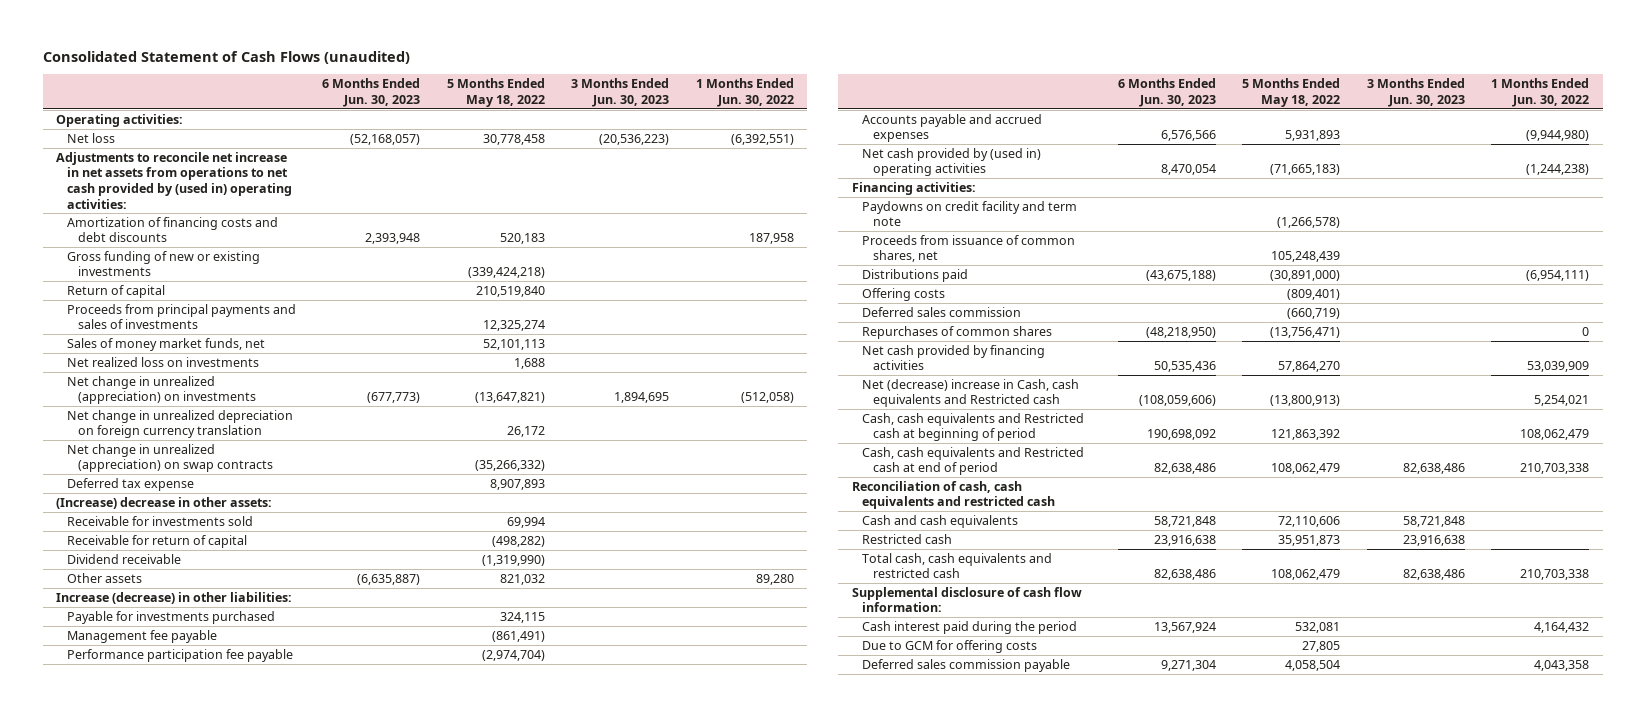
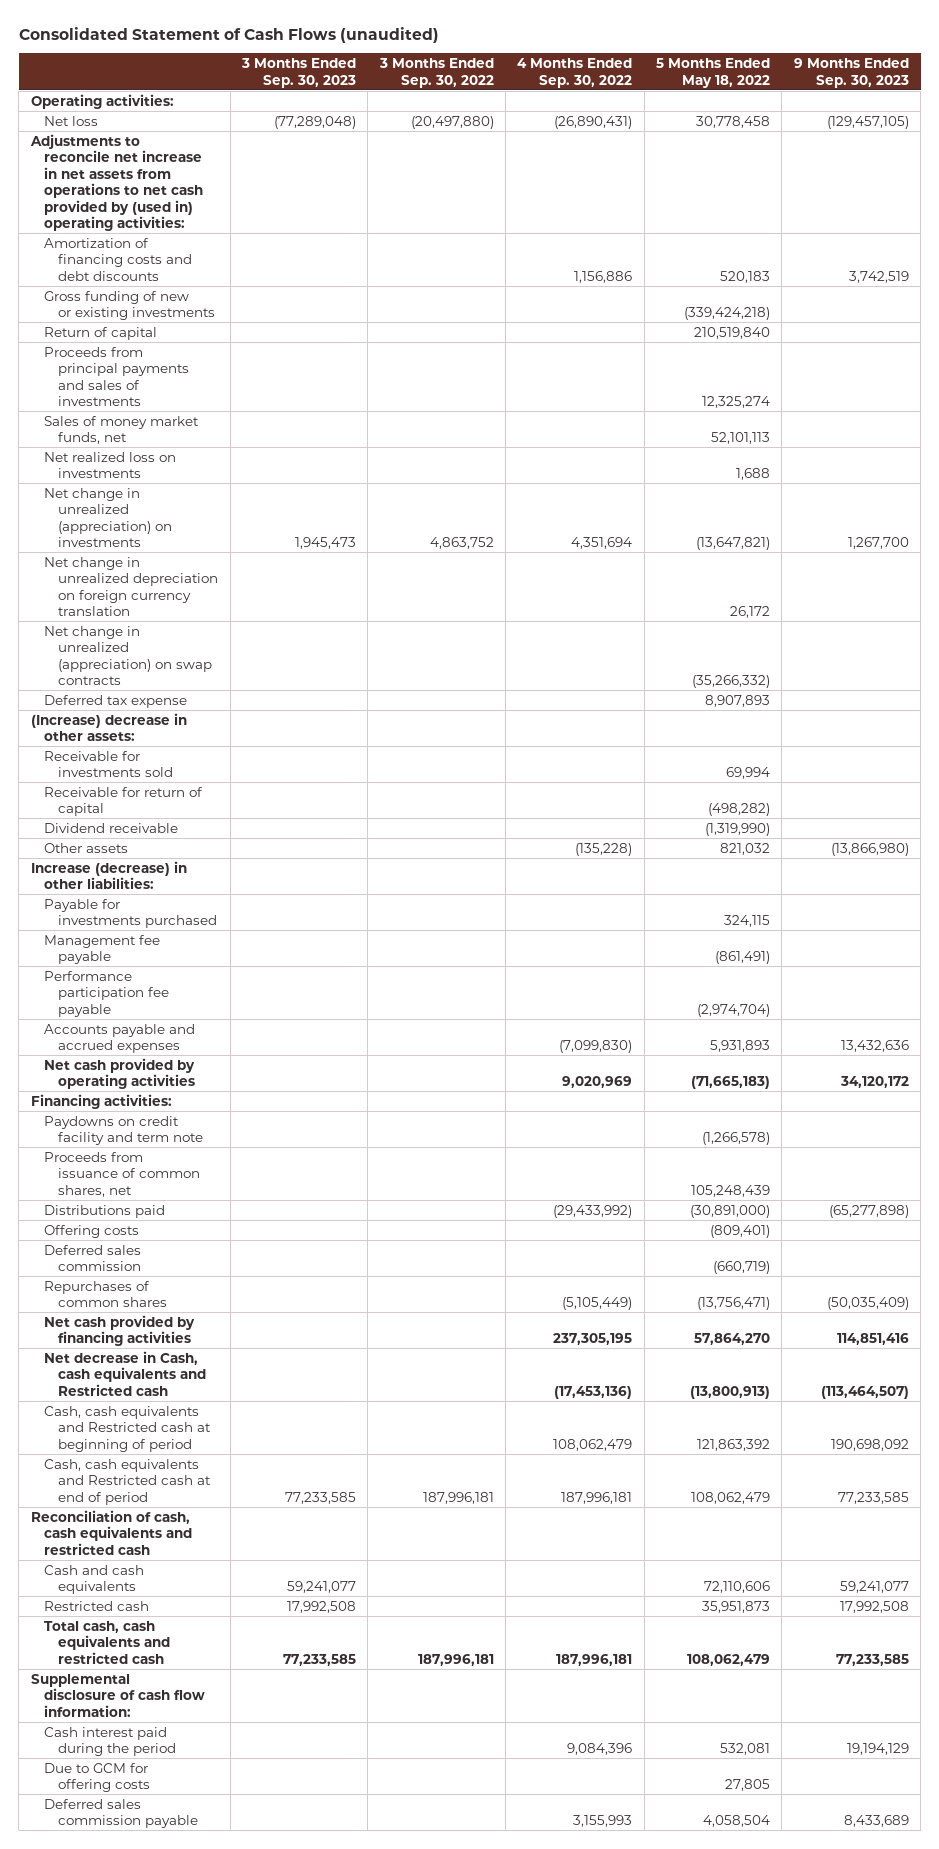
- | 6 Months Ended Jun. 30, 2023 | 5 Months Ended May 18, 2022 | 3 Months Ended Jun. 30, 2023 | 1 Months Ended Jun. 30, 2022
+ | 3 Months Ended Sep. 30, 2023 | 3 Months Ended Sep. 30, 2022 | 4 Months Ended Sep. 30, 2022 | 5 Months Ended May 18, 2022 | 9 Months Ended Sep. 30, 2023
- Net cash provided by (used in) operating activities | 8,470,054 | (71,665,183) | | (1,244,238)
+ Net cash provided by operating activities | | | 9,020,969 | (71,665,183) | 34,120,172
- Net (decrease) increase in Cash, cash equivalents and Restricted cash | (108,059,606) | (13,800,913) | | 5,254,021
+ Net decrease in Cash, cash equivalents and Restricted cash | | | (17,453,136) | (13,800,913) | (113,464,507)

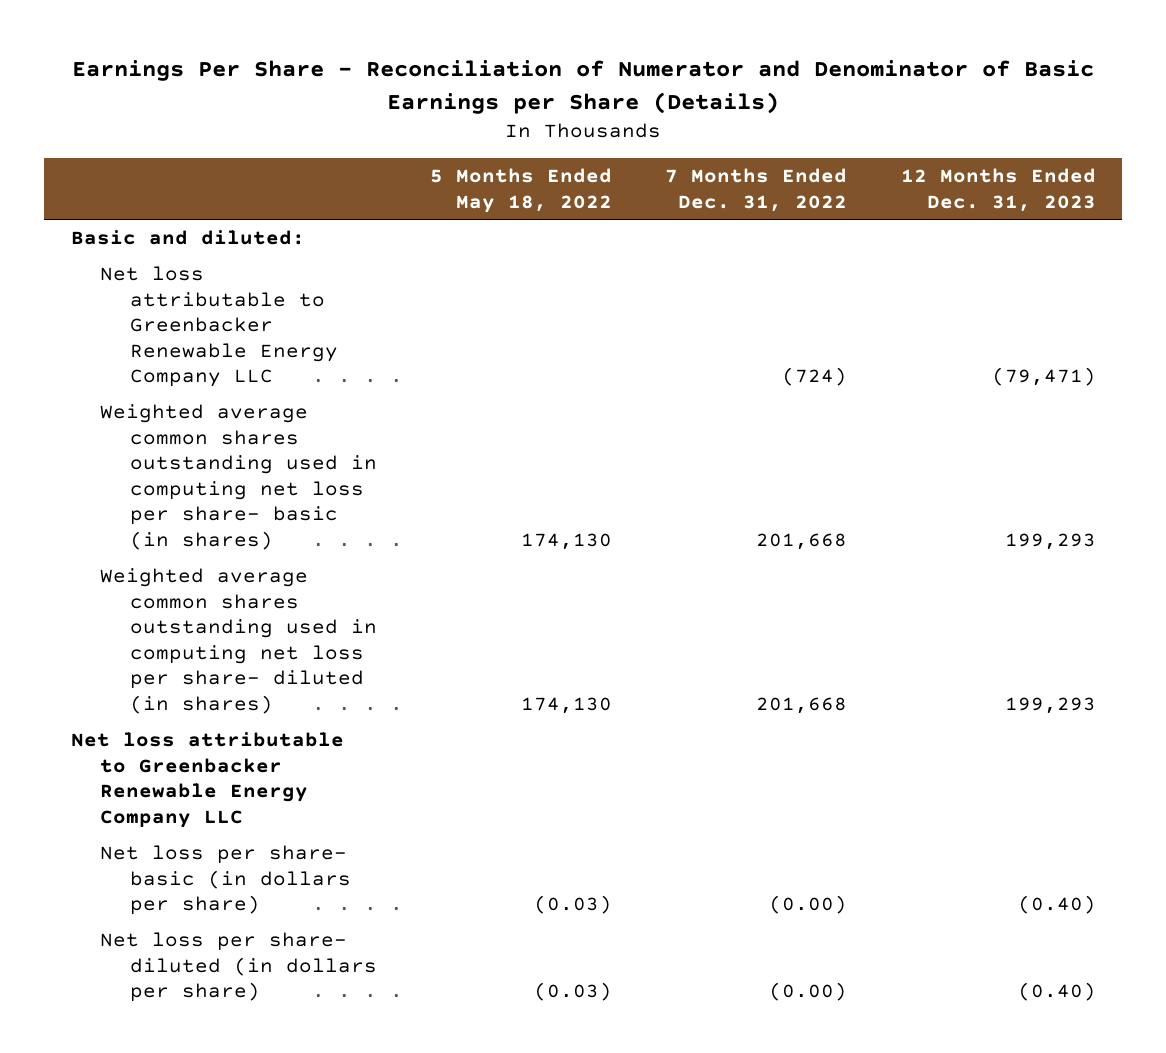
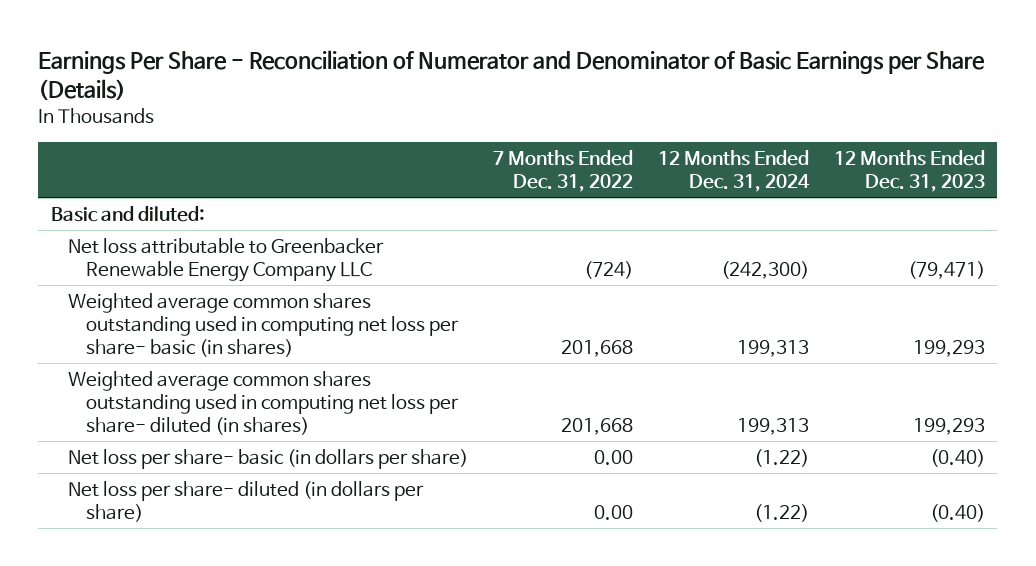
- | 5 Months Ended May 18, 2022 | 7 Months Ended Dec. 31, 2022 | 12 Months Ended Dec. 31, 2023
+ | 7 Months Ended Dec. 31, 2022 | 12 Months Ended Dec. 31, 2024 | 12 Months Ended Dec. 31, 2023
- Net loss attributable to Greenbacker Renewable Energy Company LLC
- Net loss per share- basic (in dollars per share) | (0.03) | (0.00) | (0.40)
- Net loss per share- diluted (in dollars per share) | (0.03) | (0.00) | (0.40)
+ Net loss per share- basic (in dollars per share) | 0.00 | (1.22) | (0.40)
+ Net loss per share- diluted (in dollars per share) | 0.00 | (1.22) | (0.40)

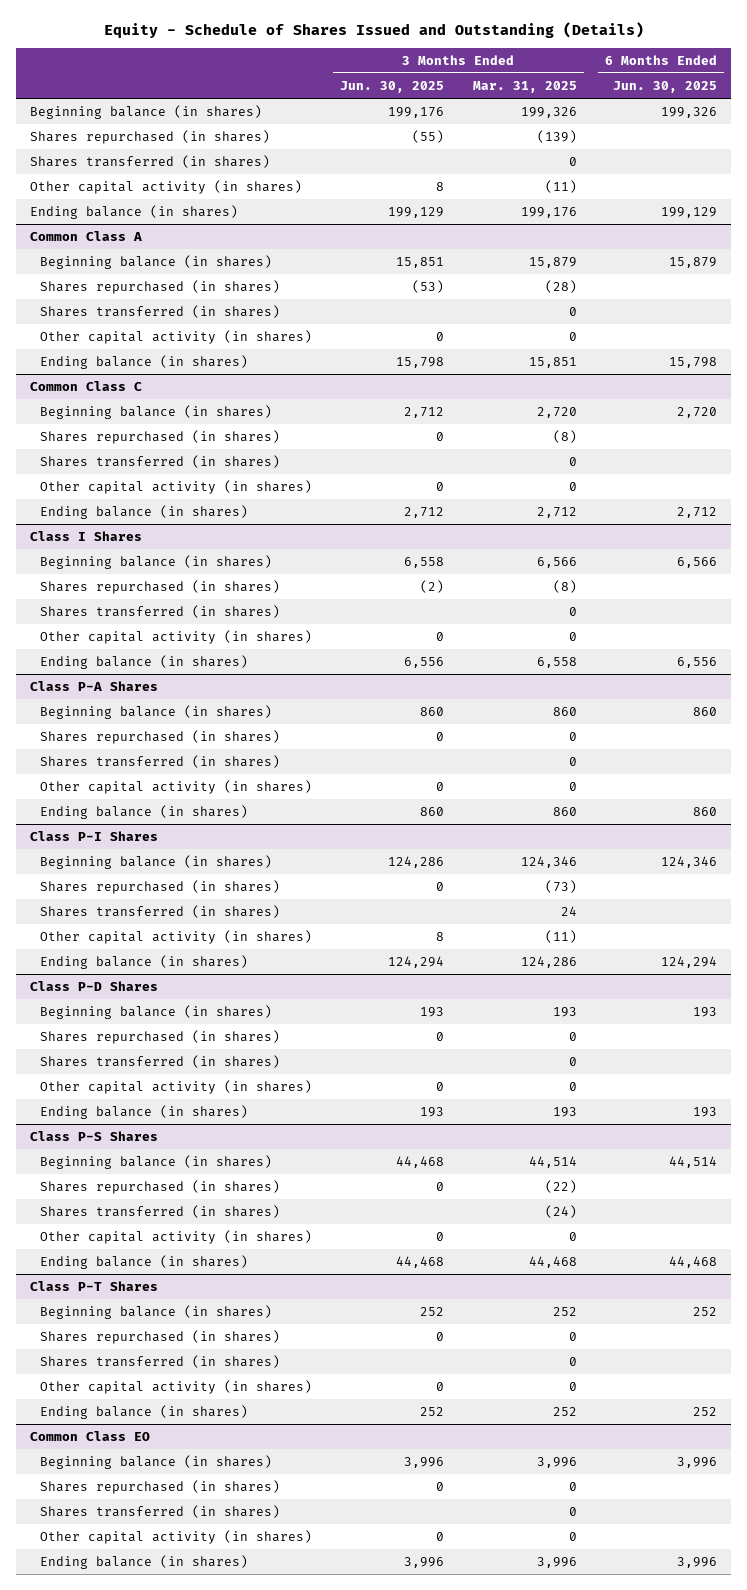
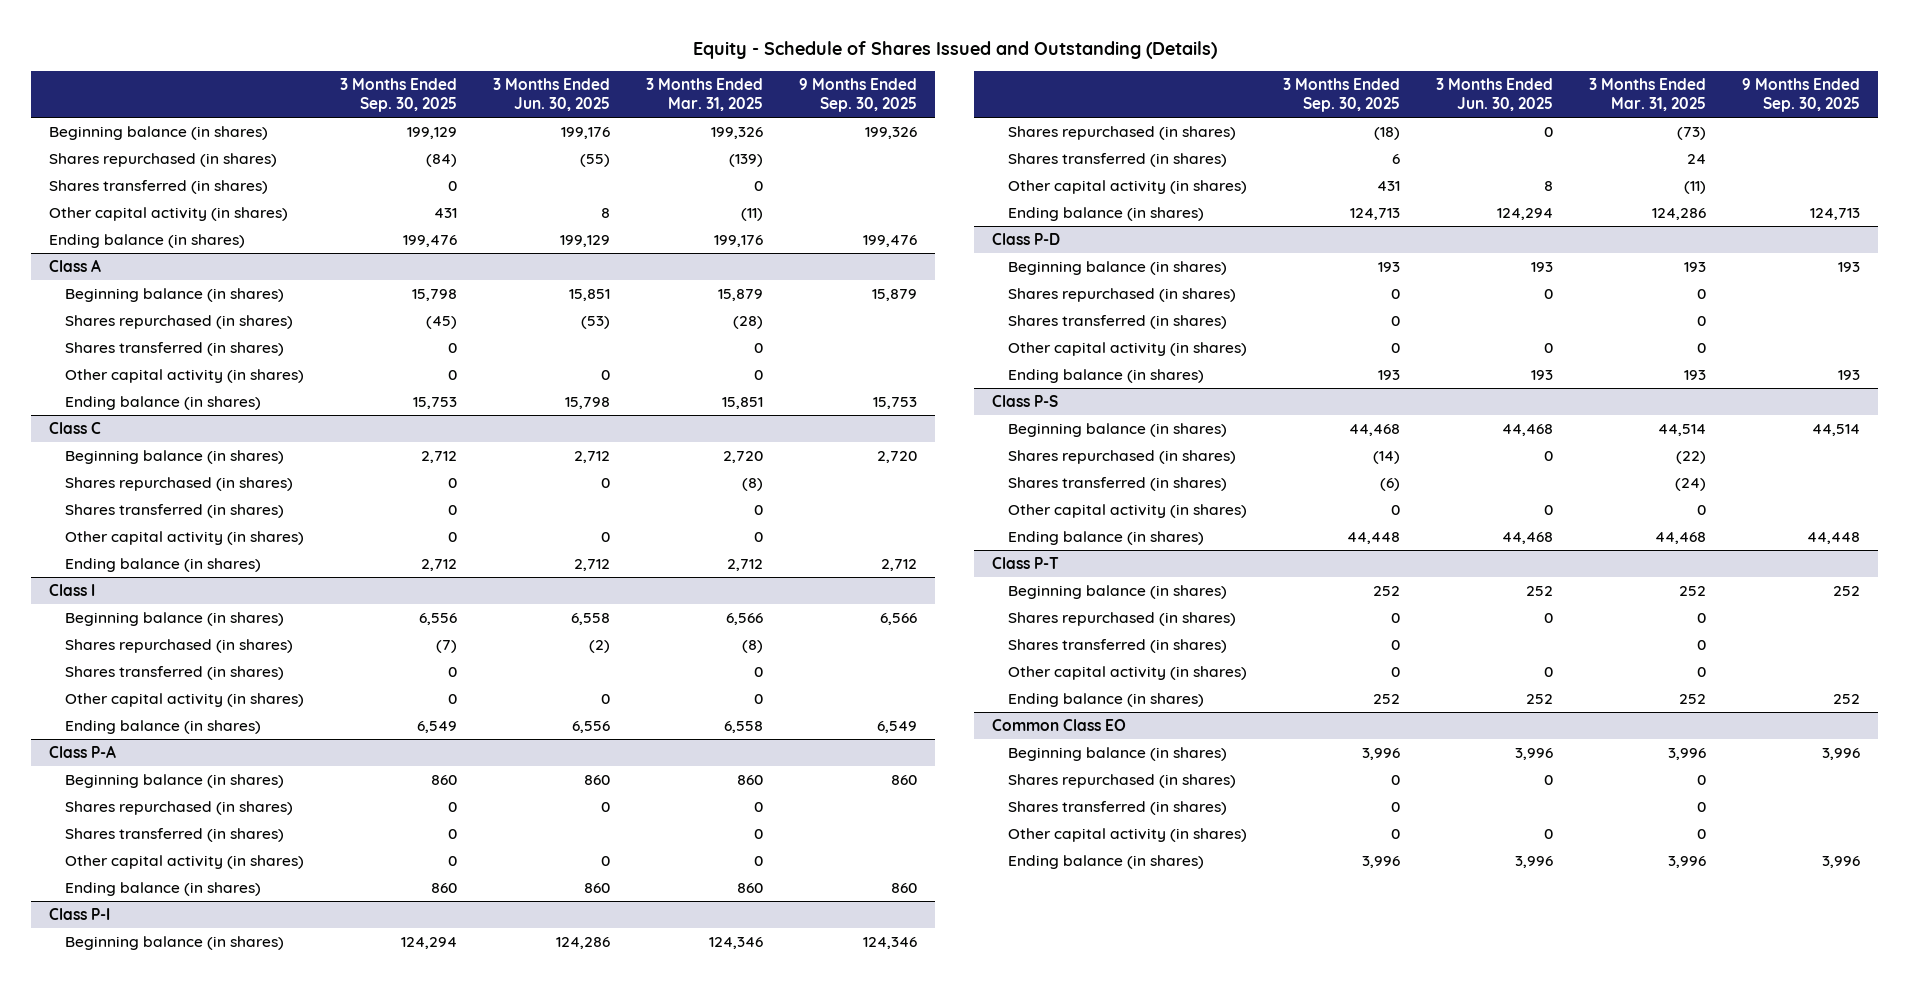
- | 3 Months Ended Jun. 30, 2025 | 3 Months Ended Mar. 31, 2025 | 6 Months Ended Jun. 30, 2025
+ | 3 Months Ended Sep. 30, 2025 | 3 Months Ended Jun. 30, 2025 | 3 Months Ended Mar. 31, 2025 | 9 Months Ended Sep. 30, 2025
- Common Class A
+ Class A
- Common Class C
+ Class C
- Class I Shares
+ Class I
- Class P-A Shares
+ Class P-A
- Class P-I Shares
+ Class P-I
- Class P-D Shares
+ Class P-D
- Class P-S Shares
+ Class P-S
- Class P-T Shares
+ Class P-T

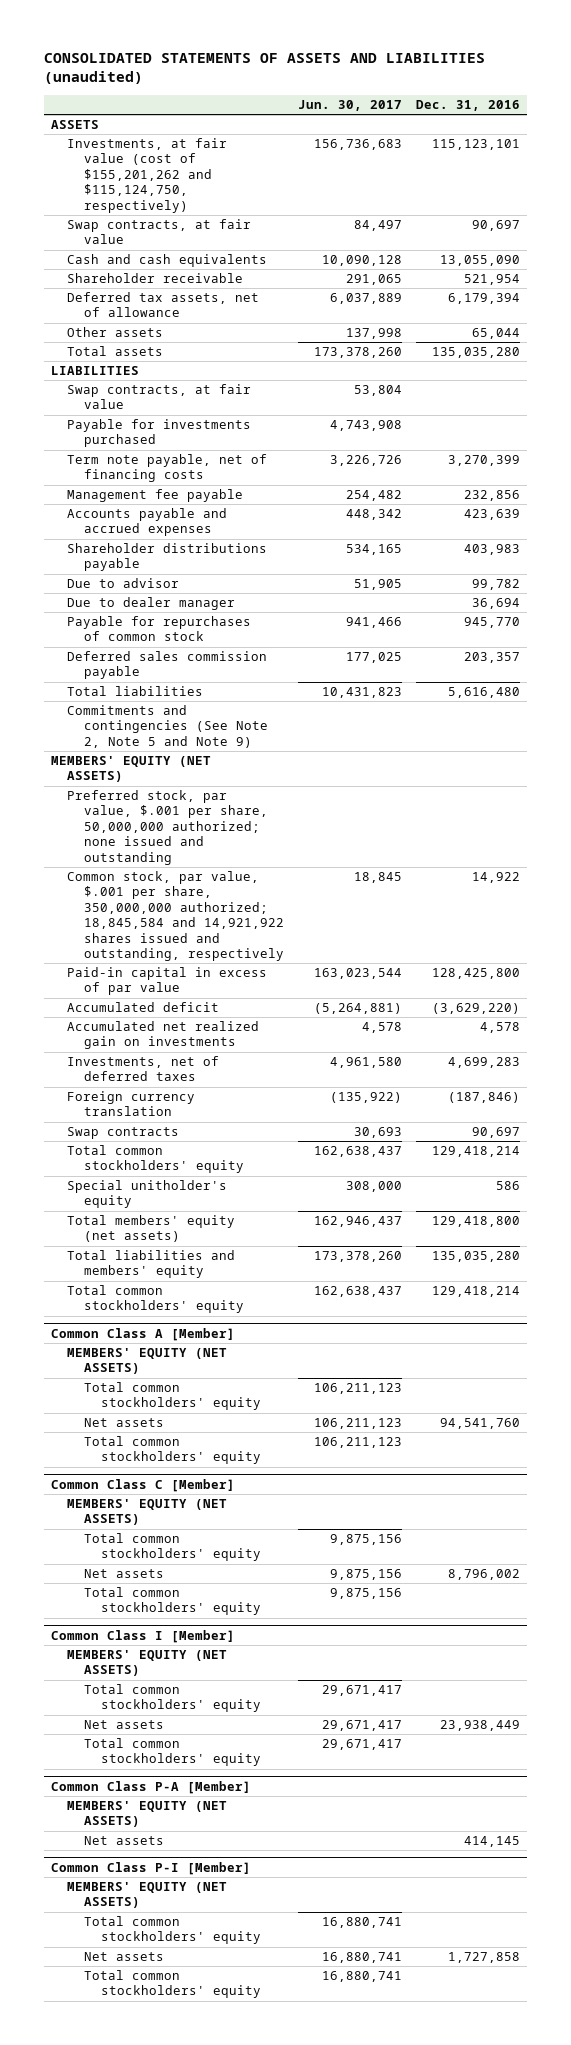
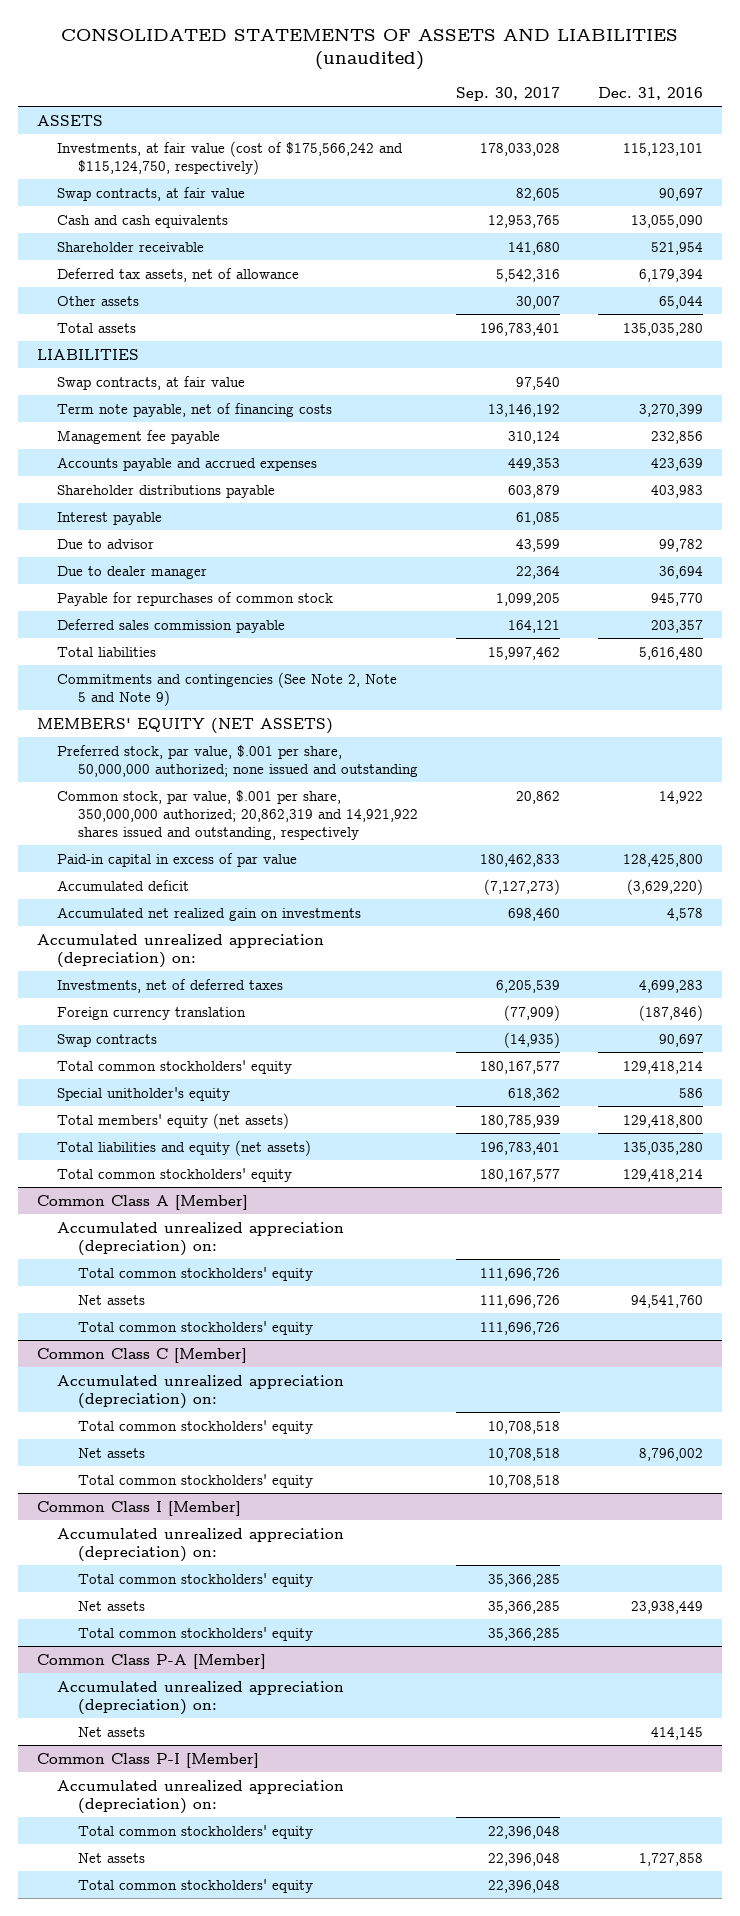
- | Jun. 30, 2017 | Dec. 31, 2016
+ | Sep. 30, 2017 | Dec. 31, 2016
- Investments, at fair value (cost of $155,201,262 and $115,124,750, respectively) | 156,736,683 | 115,123,101
+ Investments, at fair value (cost of $175,566,242 and $115,124,750, respectively) | 178,033,028 | 115,123,101
- Payable for investments purchased | 4,743,908 |
+ Interest payable | 61,085 |
- Common stock, par value, $.001 per share, 350,000,000 authorized; 18,845,584 and 14,921,922 shares issued and outstanding, respectively | 18,845 | 14,922
+ Common stock, par value, $.001 per share, 350,000,000 authorized; 20,862,319 and 14,921,922 shares issued and outstanding, respectively | 20,862 | 14,922
+ Accumulated unrealized appreciation (depreciation) on:
- Total liabilities and members' equity | 173,378,260 | 135,035,280
+ Total liabilities and equity (net assets) | 196,783,401 | 135,035,280
@ Common Class A [Member]
- MEMBERS' EQUITY (NET ASSETS)
+ Accumulated unrealized appreciation (depreciation) on:
@ Common Class C [Member]
- MEMBERS' EQUITY (NET ASSETS)
+ Accumulated unrealized appreciation (depreciation) on:
@ Common Class I [Member]
- MEMBERS' EQUITY (NET ASSETS)
+ Accumulated unrealized appreciation (depreciation) on:
@ Common Class P-A [Member]
- MEMBERS' EQUITY (NET ASSETS)
+ Accumulated unrealized appreciation (depreciation) on:
@ Common Class P-I [Member]
- MEMBERS' EQUITY (NET ASSETS)
+ Accumulated unrealized appreciation (depreciation) on:

